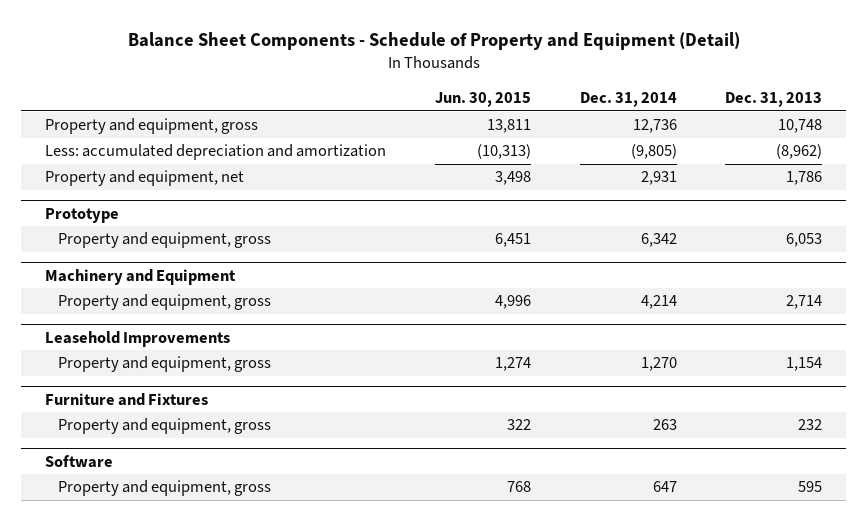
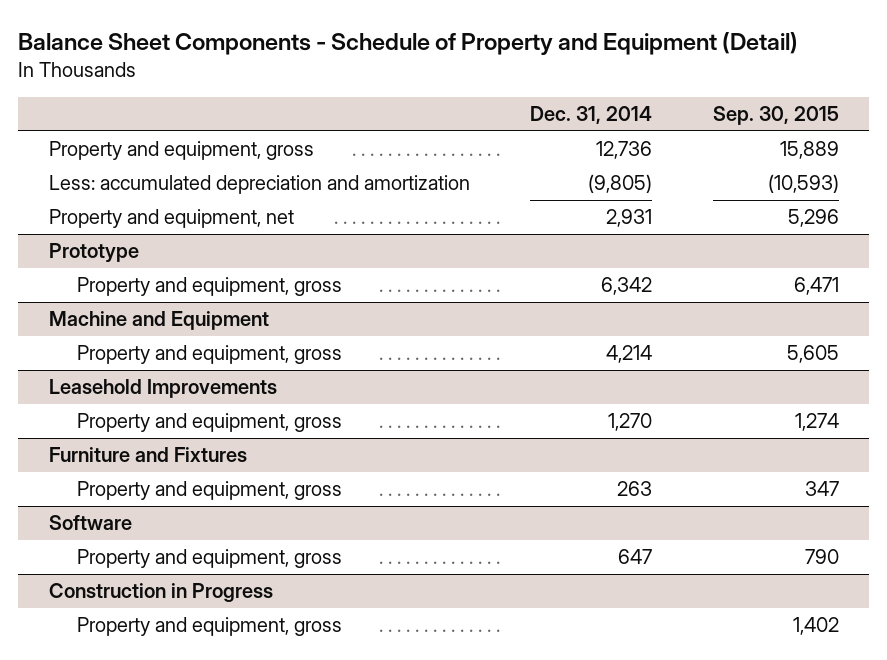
- | Jun. 30, 2015 | Dec. 31, 2014 | Dec. 31, 2013
+ | Dec. 31, 2014 | Sep. 30, 2015
- Machinery and Equipment
+ Machine and Equipment
+ Construction in Progress
+ Property and equipment, gross | | 1,402

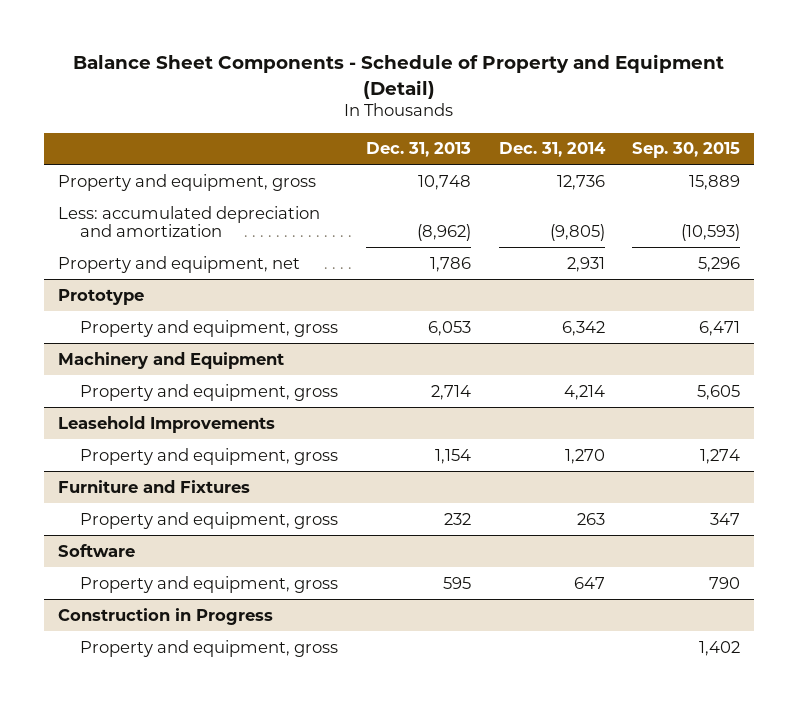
- | Dec. 31, 2014 | Sep. 30, 2015
+ | Dec. 31, 2013 | Dec. 31, 2014 | Sep. 30, 2015
- Machine and Equipment
+ Machinery and Equipment

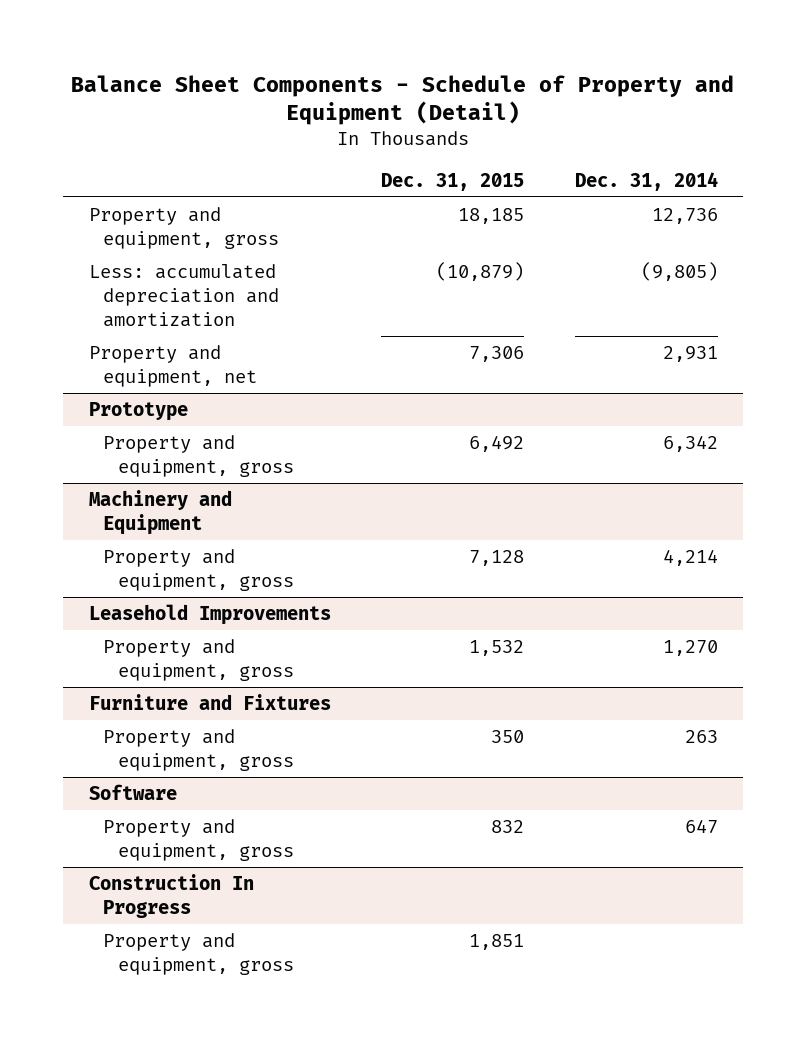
- | Dec. 31, 2013 | Dec. 31, 2014 | Sep. 30, 2015
+ | Dec. 31, 2015 | Dec. 31, 2014
- Construction in Progress
+ Construction In Progress

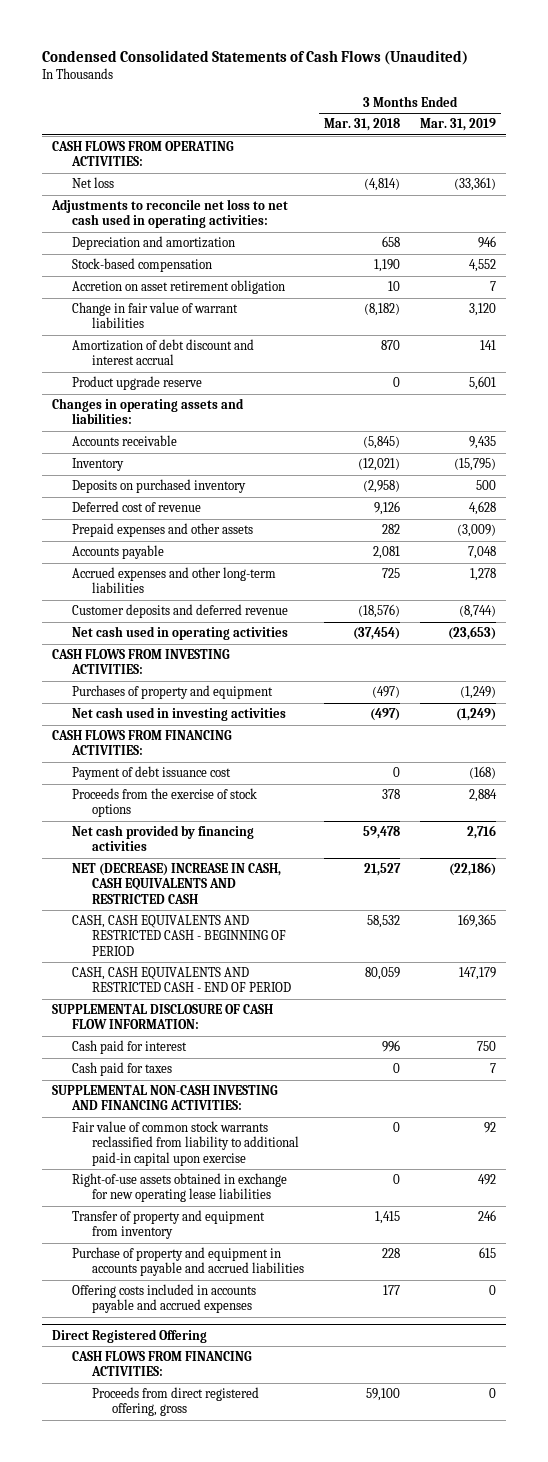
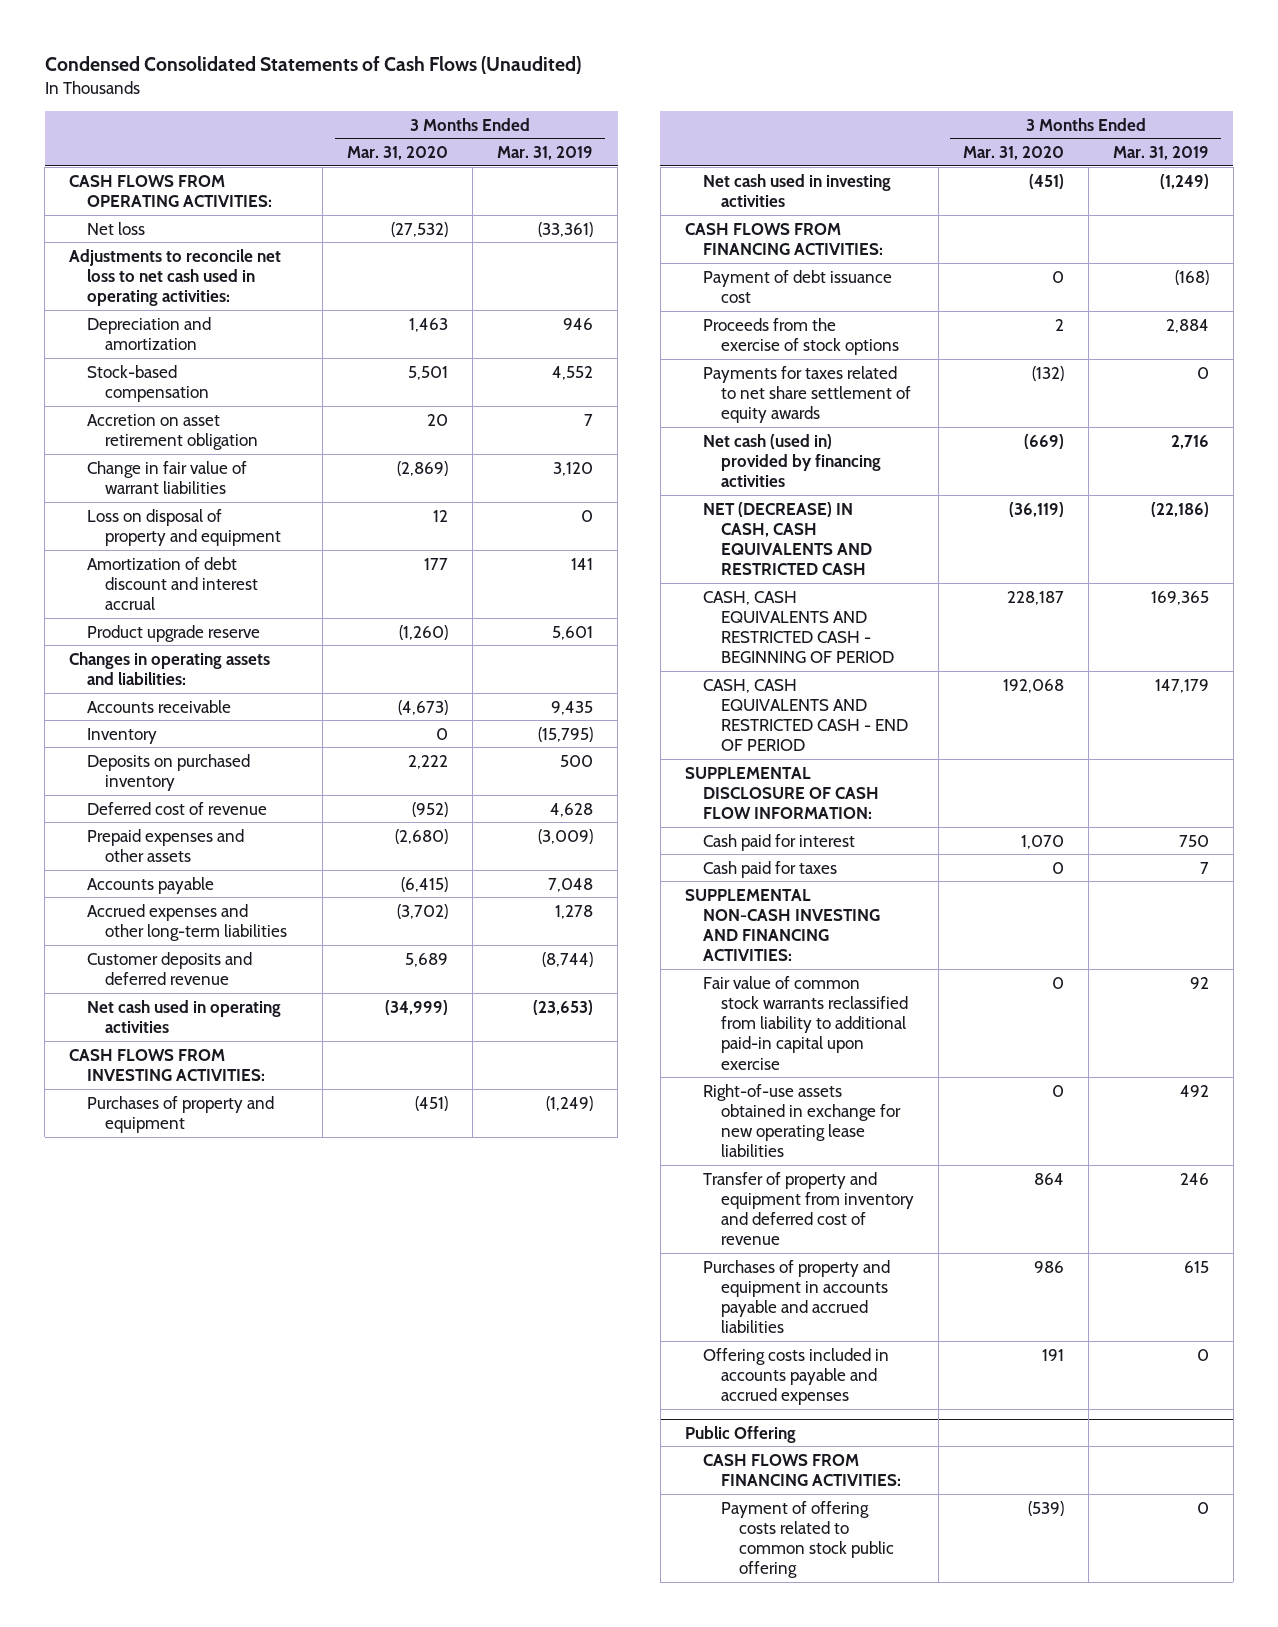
- | 3 Months Ended Mar. 31, 2018 | 3 Months Ended Mar. 31, 2019
+ | 3 Months Ended Mar. 31, 2020 | 3 Months Ended Mar. 31, 2019
+ Loss on disposal of property and equipment | 12 | 0
- Net cash provided by financing activities | 59,478 | 2,716
- NET (DECREASE) INCREASE IN CASH, CASH EQUIVALENTS AND RESTRICTED CASH | 21,527 | (22,186)
+ Payments for taxes related to net share settlement of equity awards | (132) | 0
+ Net cash (used in) provided by financing activities | (669) | 2,716
+ NET (DECREASE) IN CASH, CASH EQUIVALENTS AND RESTRICTED CASH | (36,119) | (22,186)
- Transfer of property and equipment from inventory | 1,415 | 246
- Purchase of property and equipment in accounts payable and accrued liabilities | 228 | 615
+ Transfer of property and equipment from inventory and deferred cost of revenue | 864 | 246
+ Purchases of property and equipment in accounts payable and accrued liabilities | 986 | 615
- Direct Registered Offering
+ Public Offering
- Proceeds from direct registered offering, gross | 59,100 | 0
+ Payment of offering costs related to common stock public offering | (539) | 0

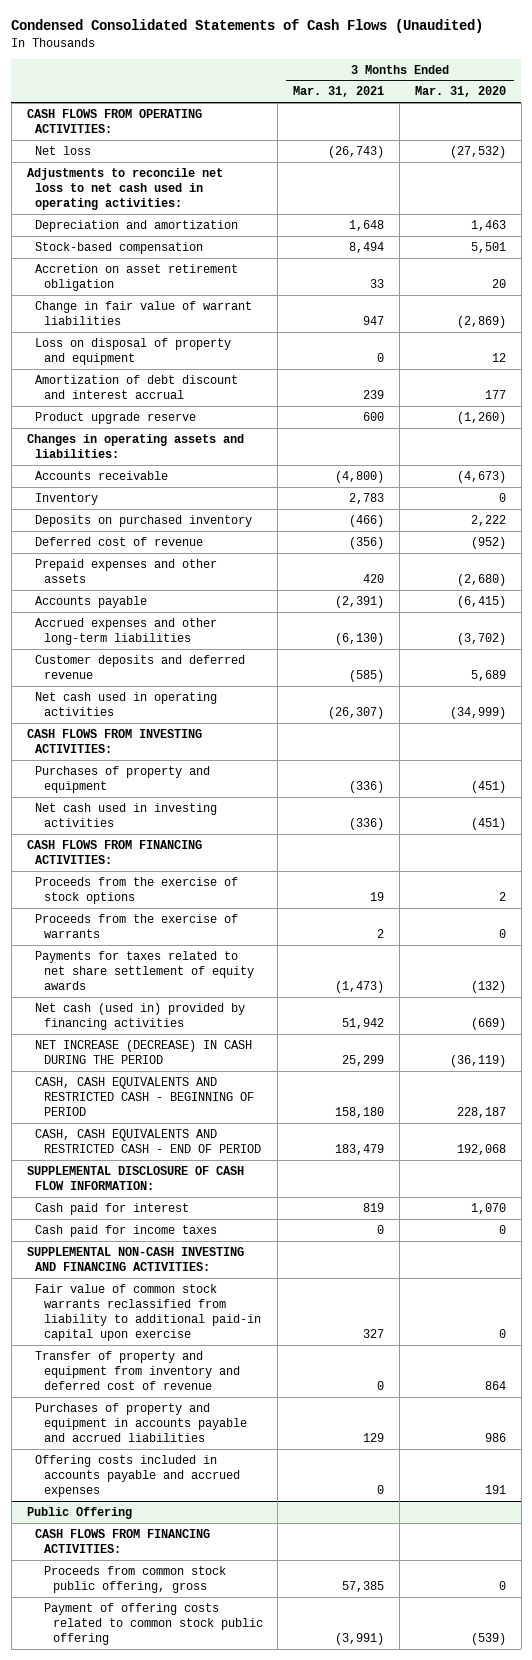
- | 3 Months Ended Mar. 31, 2020 | 3 Months Ended Mar. 31, 2019
+ | 3 Months Ended Mar. 31, 2021 | 3 Months Ended Mar. 31, 2020
- Payment of debt issuance cost | 0 | (168)
+ Proceeds from the exercise of warrants | 2 | 0
- NET (DECREASE) IN CASH, CASH EQUIVALENTS AND RESTRICTED CASH | (36,119) | (22,186)
+ NET INCREASE (DECREASE) IN CASH DURING THE PERIOD | 25,299 | (36,119)
- Cash paid for taxes | 0 | 7
+ Cash paid for income taxes | 0 | 0
- Right-of-use assets obtained in exchange for new operating lease liabilities | 0 | 492
@ Public Offering
+ Proceeds from common stock public offering, gross | 57,385 | 0

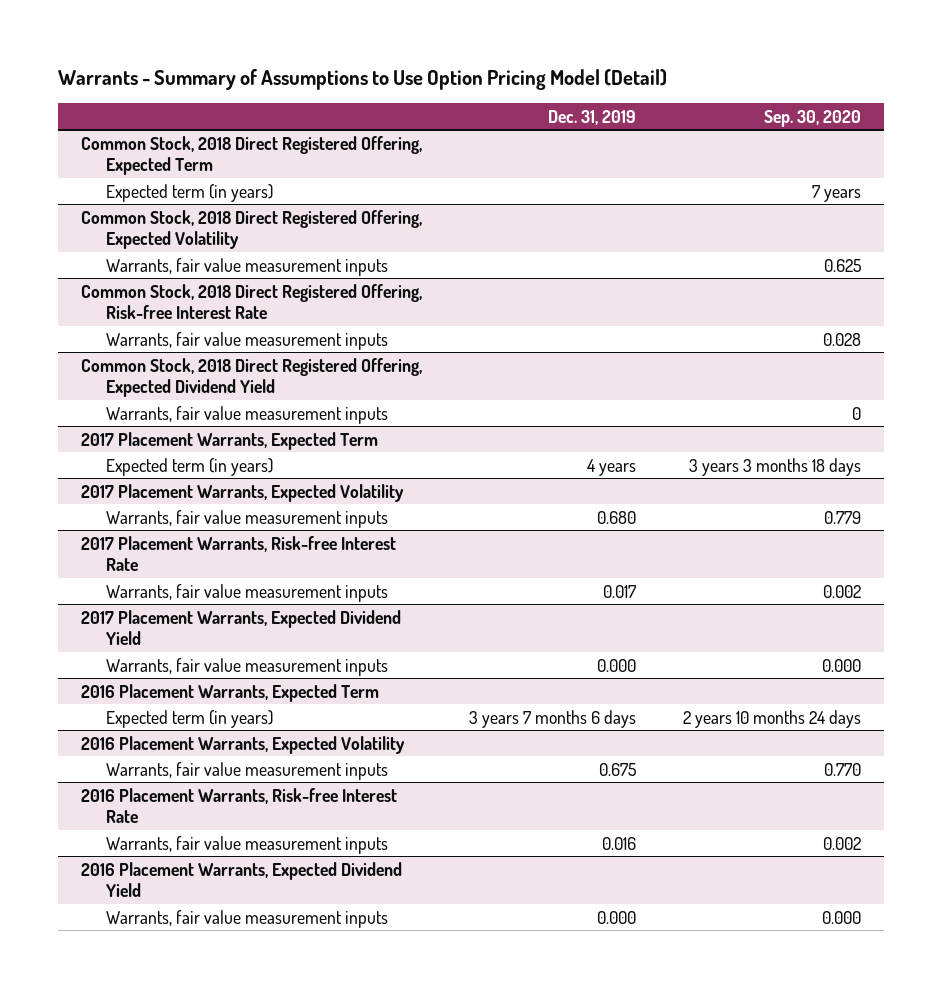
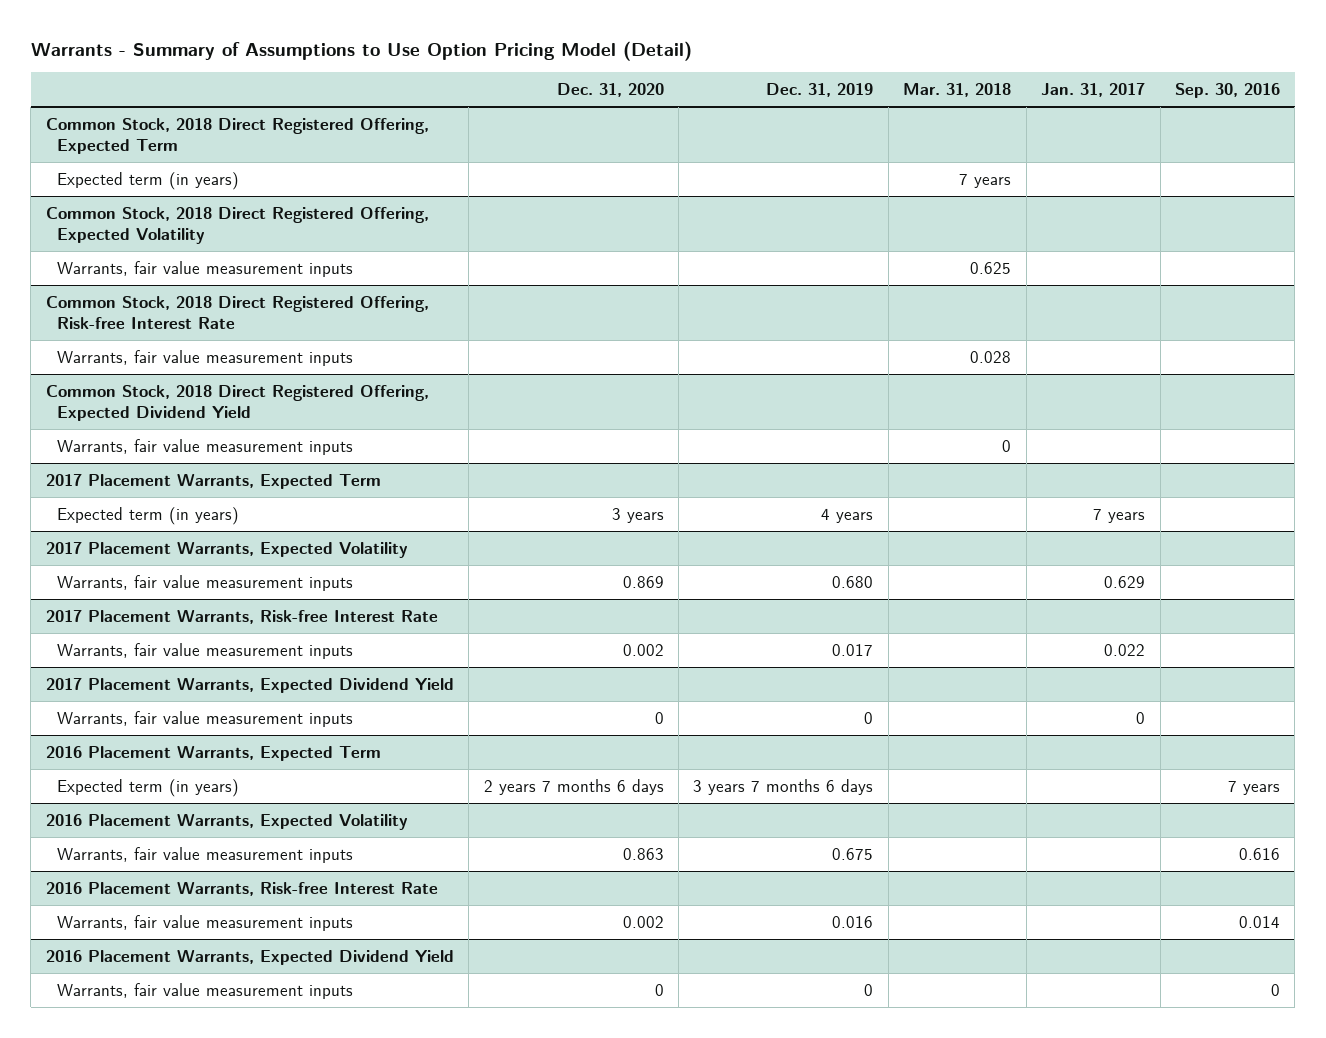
- | Dec. 31, 2019 | Sep. 30, 2020
+ | Dec. 31, 2020 | Dec. 31, 2019 | Mar. 31, 2018 | Jan. 31, 2017 | Sep. 30, 2016
@ 2017 Placement Warrants, Expected Dividend Yield
- Warrants, fair value measurement inputs | 0.000 | 0.000
+ Warrants, fair value measurement inputs | 0 | 0 | | 0 |
@ 2016 Placement Warrants, Expected Dividend Yield
- Warrants, fair value measurement inputs | 0.000 | 0.000
+ Warrants, fair value measurement inputs | 0 | 0 | | | 0

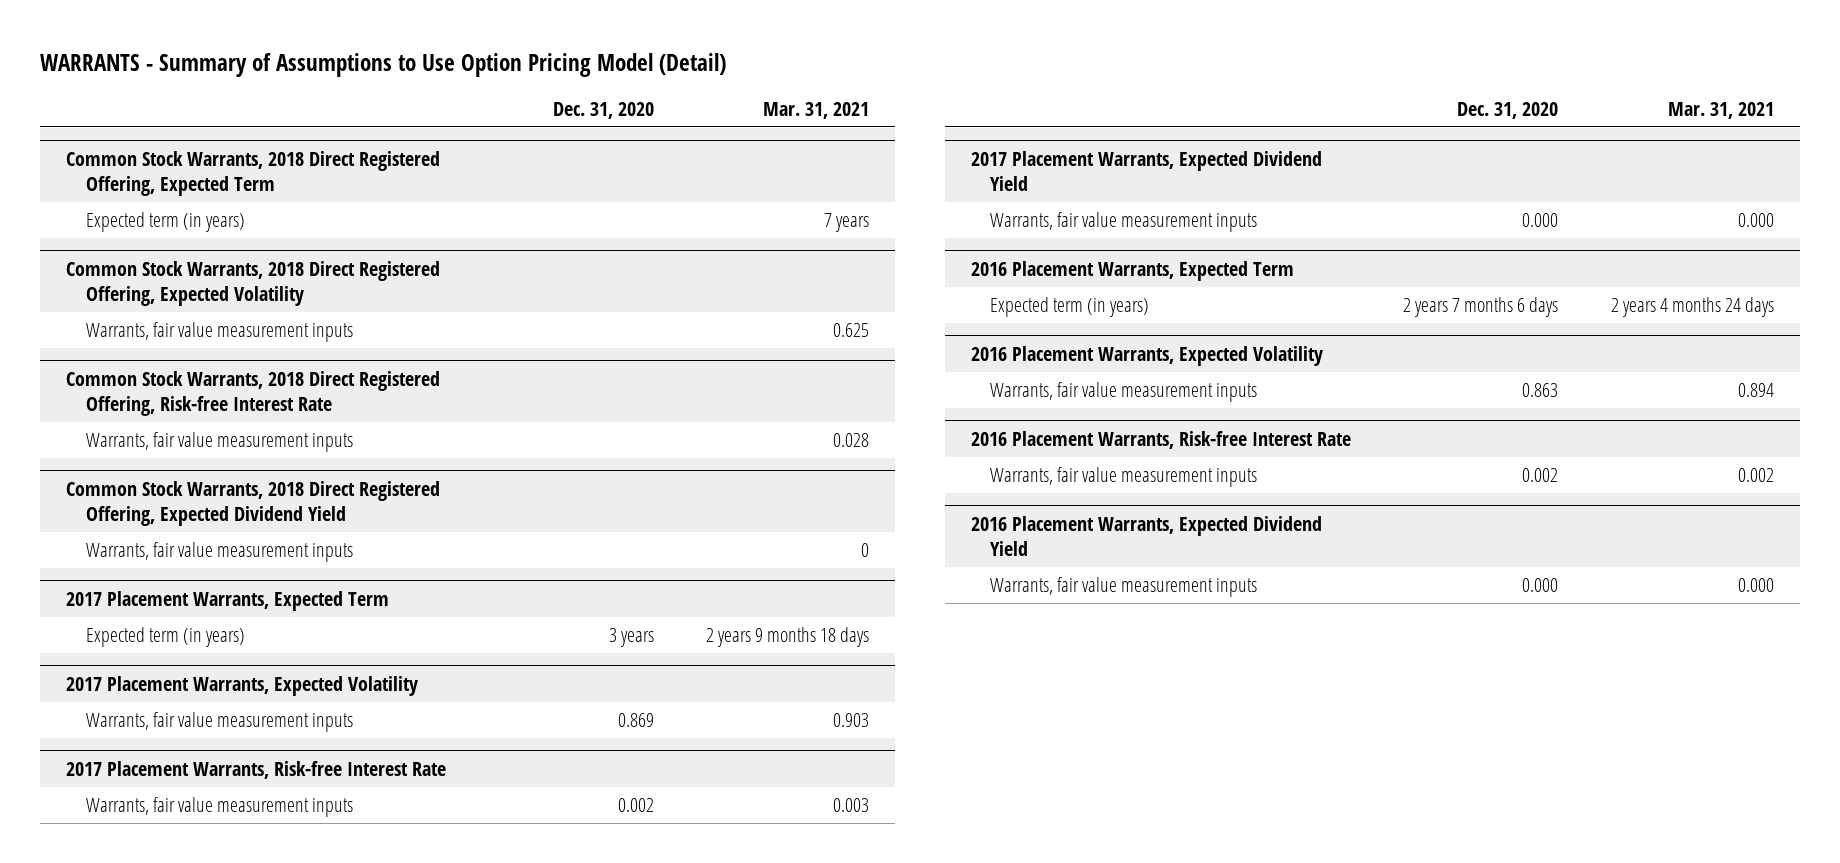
- Warrants - Summary of Assumptions to Use Option Pricing Model (Detail)
+ WARRANTS - Summary of Assumptions to Use Option Pricing Model (Detail)
- | Dec. 31, 2020 | Dec. 31, 2019 | Mar. 31, 2018 | Jan. 31, 2017 | Sep. 30, 2016
+ | Dec. 31, 2020 | Mar. 31, 2021
- Common Stock, 2018 Direct Registered Offering, Expected Term
+ Common Stock Warrants, 2018 Direct Registered Offering, Expected Term
- Common Stock, 2018 Direct Registered Offering, Expected Volatility
+ Common Stock Warrants, 2018 Direct Registered Offering, Expected Volatility
- Common Stock, 2018 Direct Registered Offering, Risk-free Interest Rate
+ Common Stock Warrants, 2018 Direct Registered Offering, Risk-free Interest Rate
- Common Stock, 2018 Direct Registered Offering, Expected Dividend Yield
+ Common Stock Warrants, 2018 Direct Registered Offering, Expected Dividend Yield
@ 2017 Placement Warrants, Expected Dividend Yield
- Warrants, fair value measurement inputs | 0 | 0 | | 0 |
+ Warrants, fair value measurement inputs | 0.000 | 0.000
@ 2016 Placement Warrants, Expected Dividend Yield
- Warrants, fair value measurement inputs | 0 | 0 | | | 0
+ Warrants, fair value measurement inputs | 0.000 | 0.000

